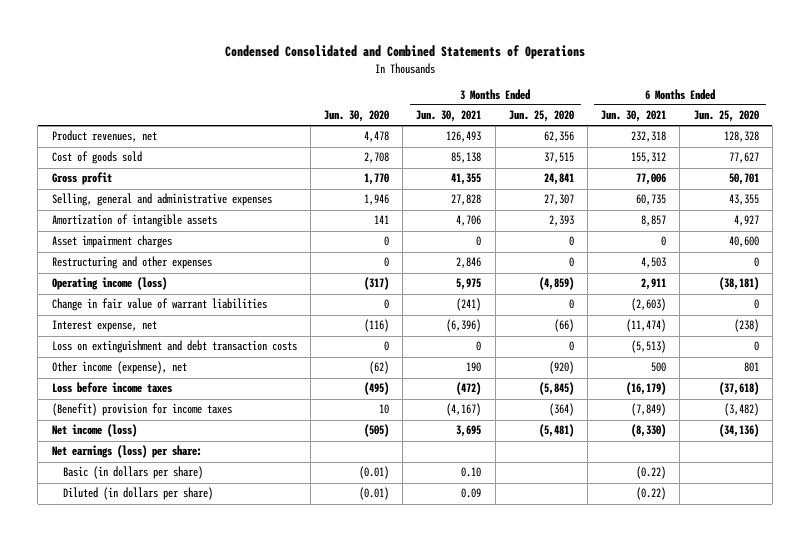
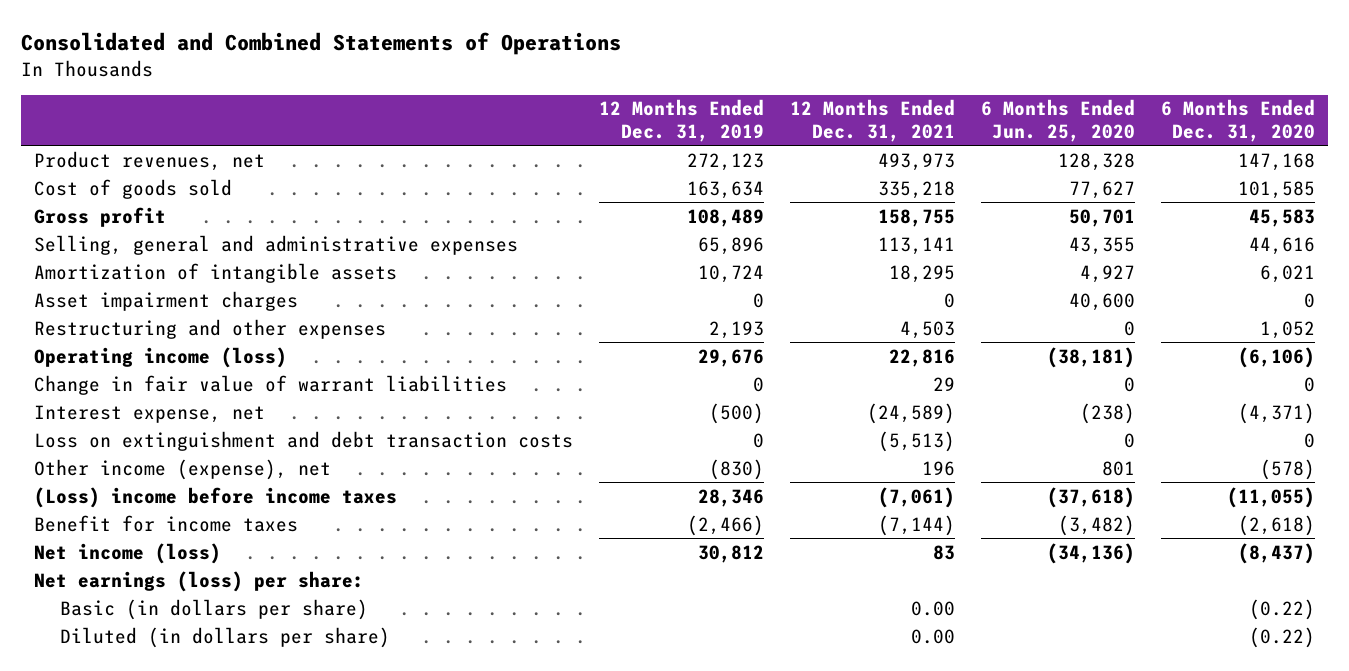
- Condensed Consolidated and Combined Statements of Operations
+ Consolidated and Combined Statements of Operations
- | Jun. 30, 2020 | 3 Months Ended Jun. 30, 2021 | 3 Months Ended Jun. 25, 2020 | 6 Months Ended Jun. 30, 2021 | 6 Months Ended Jun. 25, 2020
+ | 12 Months Ended Dec. 31, 2019 | 12 Months Ended Dec. 31, 2021 | 6 Months Ended Jun. 25, 2020 | 6 Months Ended Dec. 31, 2020
- Loss before income taxes | (495) | (472) | (5,845) | (16,179) | (37,618)
- (Benefit) provision for income taxes | 10 | (4,167) | (364) | (7,849) | (3,482)
+ (Loss) income before income taxes | 28,346 | (7,061) | (37,618) | (11,055)
+ Benefit for income taxes | (2,466) | (7,144) | (3,482) | (2,618)

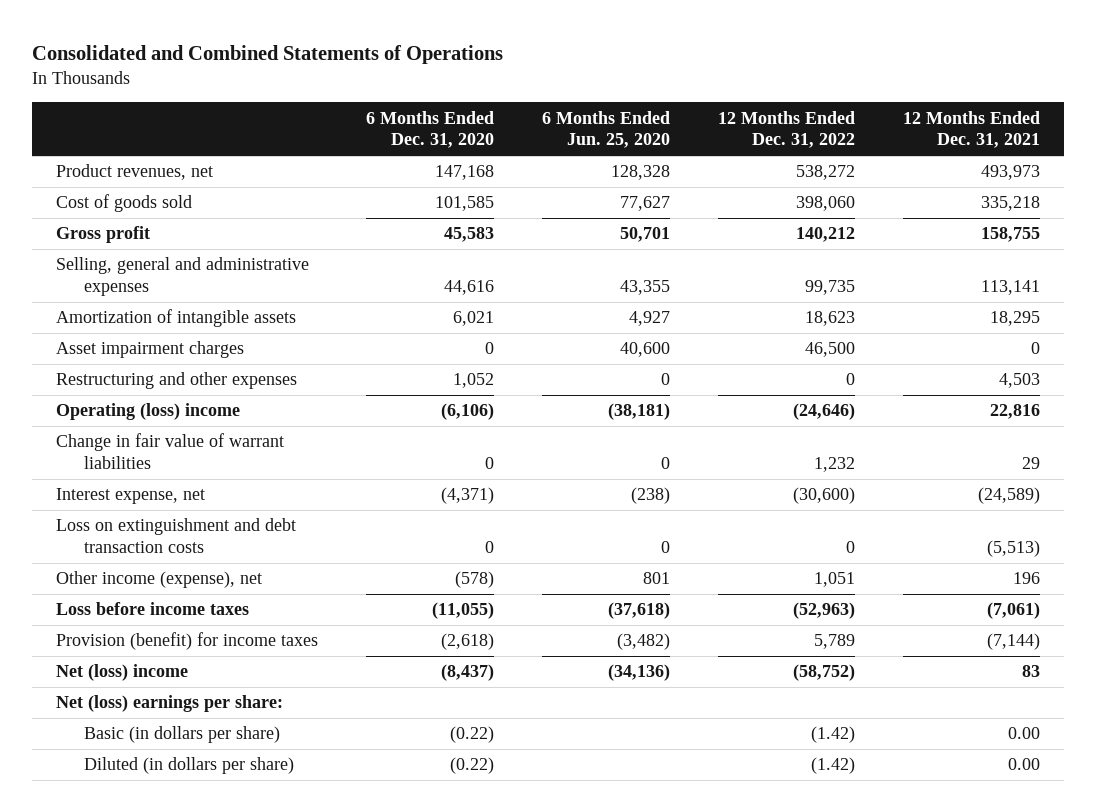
- | 12 Months Ended Dec. 31, 2019 | 12 Months Ended Dec. 31, 2021 | 6 Months Ended Jun. 25, 2020 | 6 Months Ended Dec. 31, 2020
+ | 6 Months Ended Dec. 31, 2020 | 6 Months Ended Jun. 25, 2020 | 12 Months Ended Dec. 31, 2022 | 12 Months Ended Dec. 31, 2021
- Operating income (loss) | 29,676 | 22,816 | (38,181) | (6,106)
+ Operating (loss) income | (6,106) | (38,181) | (24,646) | 22,816
- (Loss) income before income taxes | 28,346 | (7,061) | (37,618) | (11,055)
- Benefit for income taxes | (2,466) | (7,144) | (3,482) | (2,618)
- Net income (loss) | 30,812 | 83 | (34,136) | (8,437)
- Net earnings (loss) per share:
+ Loss before income taxes | (11,055) | (37,618) | (52,963) | (7,061)
+ Provision (benefit) for income taxes | (2,618) | (3,482) | 5,789 | (7,144)
+ Net (loss) income | (8,437) | (34,136) | (58,752) | 83
+ Net (loss) earnings per share:

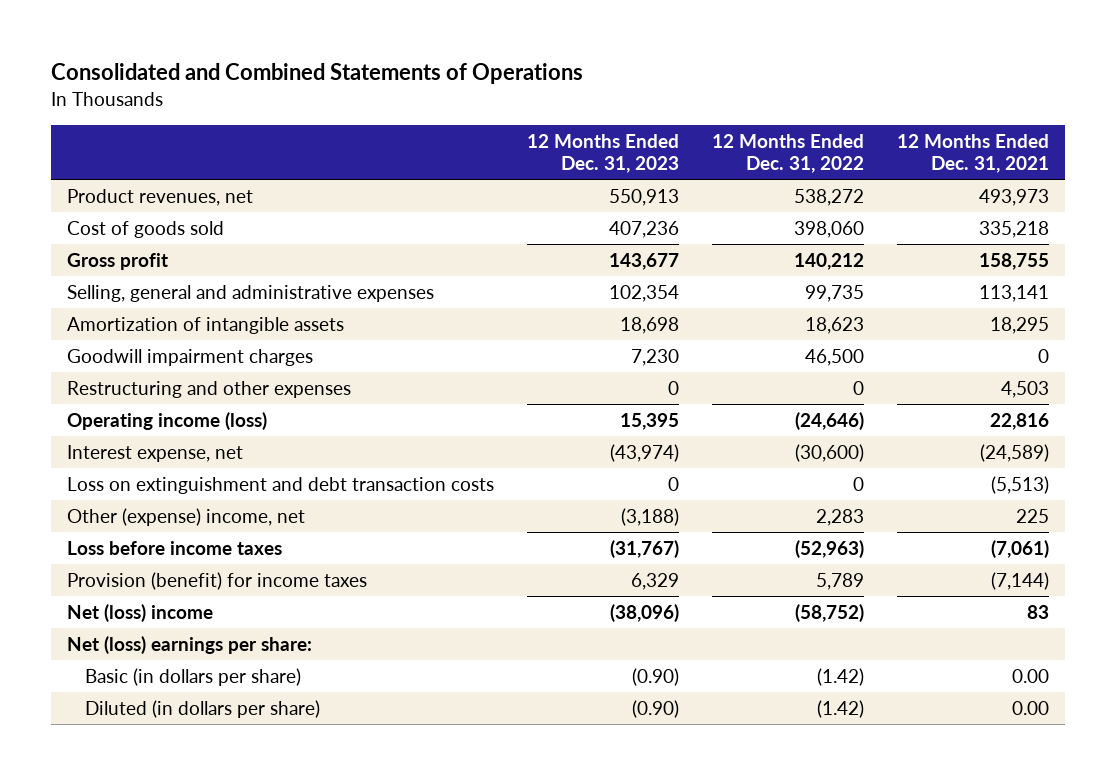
- | 6 Months Ended Dec. 31, 2020 | 6 Months Ended Jun. 25, 2020 | 12 Months Ended Dec. 31, 2022 | 12 Months Ended Dec. 31, 2021
+ | 12 Months Ended Dec. 31, 2023 | 12 Months Ended Dec. 31, 2022 | 12 Months Ended Dec. 31, 2021
- Asset impairment charges | 0 | 40,600 | 46,500 | 0
+ Goodwill impairment charges | 7,230 | 46,500 | 0
- Operating (loss) income | (6,106) | (38,181) | (24,646) | 22,816
- Change in fair value of warrant liabilities | 0 | 0 | 1,232 | 29
+ Operating income (loss) | 15,395 | (24,646) | 22,816
- Other income (expense), net | (578) | 801 | 1,051 | 196
+ Other (expense) income, net | (3,188) | 2,283 | 225

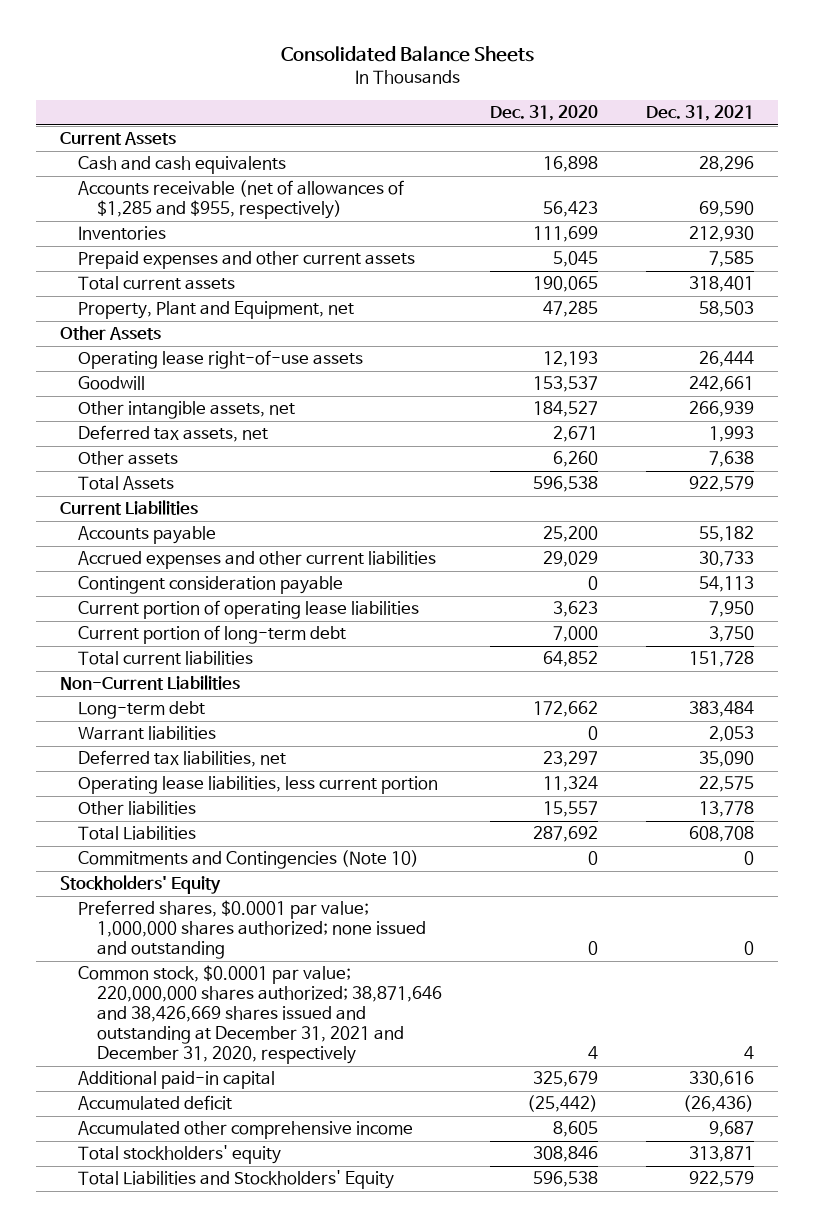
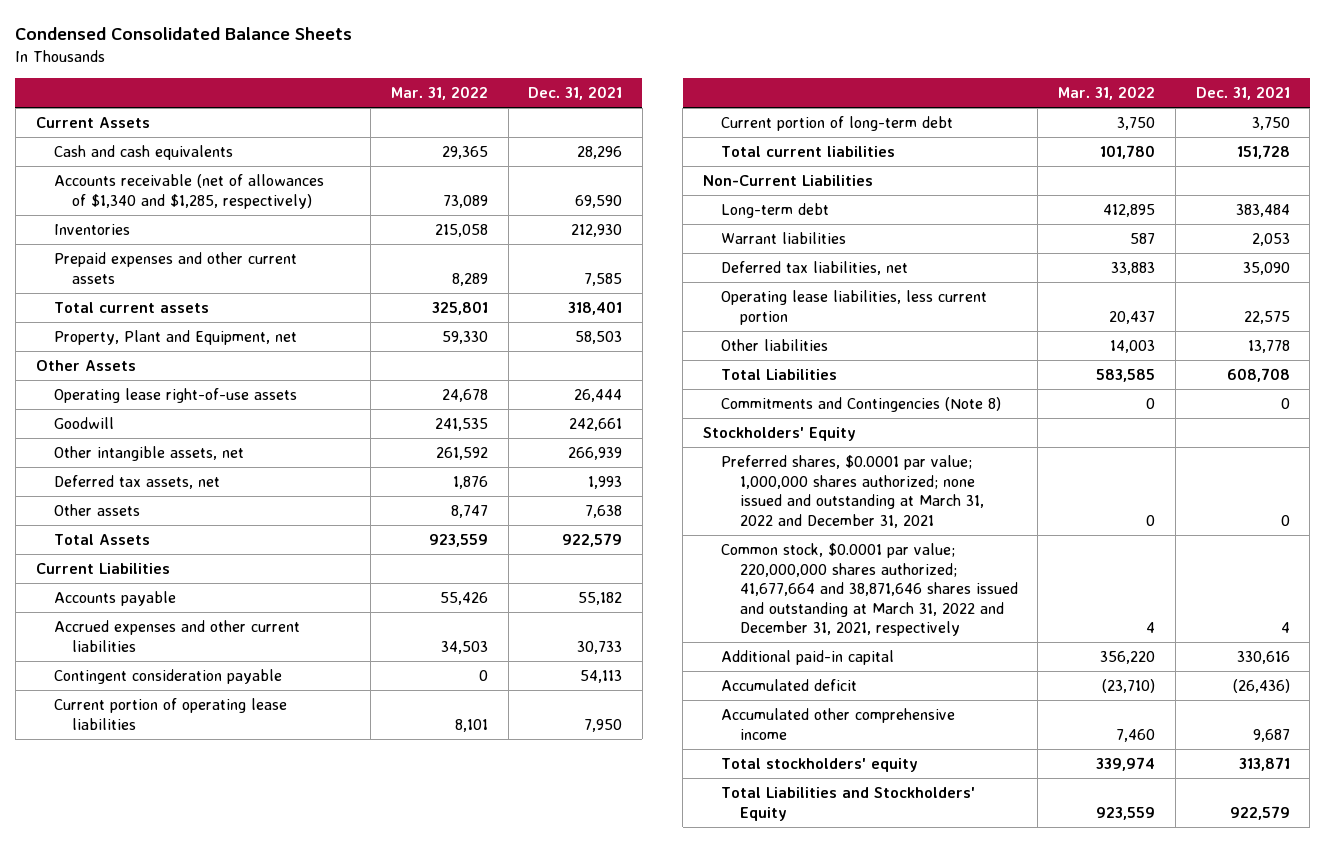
- Consolidated Balance Sheets
+ Condensed Consolidated Balance Sheets
- | Dec. 31, 2020 | Dec. 31, 2021
+ | Mar. 31, 2022 | Dec. 31, 2021
- Accounts receivable (net of allowances of $1,285 and $955, respectively) | 56,423 | 69,590
+ Accounts receivable (net of allowances of $1,340 and $1,285, respectively) | 73,089 | 69,590
- Commitments and Contingencies (Note 10) | 0 | 0
+ Commitments and Contingencies (Note 8) | 0 | 0
- Preferred shares, $0.0001 par value; 1,000,000 shares authorized; none issued and outstanding | 0 | 0
- Common stock, $0.0001 par value; 220,000,000 shares authorized; 38,871,646 and 38,426,669 shares issued and outstanding at December 31, 2021 and December 31, 2020, respectively | 4 | 4
+ Preferred shares, $0.0001 par value; 1,000,000 shares authorized; none issued and outstanding at March 31, 2022 and December 31, 2021 | 0 | 0
+ Common stock, $0.0001 par value; 220,000,000 shares authorized; 41,677,664 and 38,871,646 shares issued and outstanding at March 31, 2022 and December 31, 2021, respectively | 4 | 4

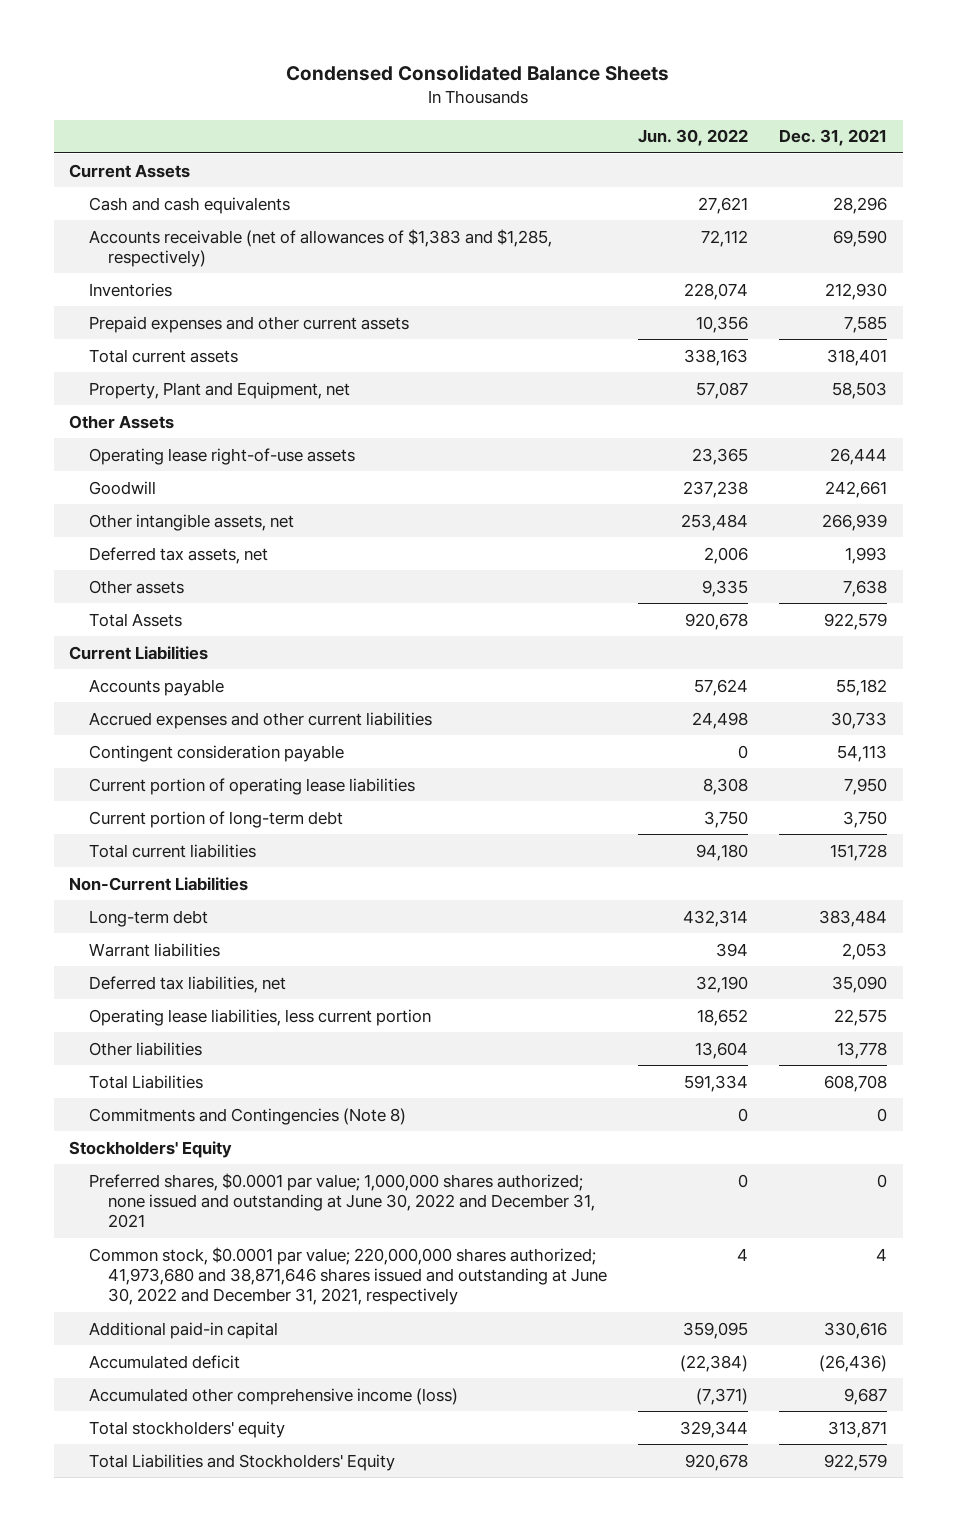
- | Mar. 31, 2022 | Dec. 31, 2021
+ | Jun. 30, 2022 | Dec. 31, 2021
- Accounts receivable (net of allowances of $1,340 and $1,285, respectively) | 73,089 | 69,590
+ Accounts receivable (net of allowances of $1,383 and $1,285, respectively) | 72,112 | 69,590
- Preferred shares, $0.0001 par value; 1,000,000 shares authorized; none issued and outstanding at March 31, 2022 and December 31, 2021 | 0 | 0
- Common stock, $0.0001 par value; 220,000,000 shares authorized; 41,677,664 and 38,871,646 shares issued and outstanding at March 31, 2022 and December 31, 2021, respectively | 4 | 4
+ Preferred shares, $0.0001 par value; 1,000,000 shares authorized; none issued and outstanding at June 30, 2022 and December 31, 2021 | 0 | 0
+ Common stock, $0.0001 par value; 220,000,000 shares authorized; 41,973,680 and 38,871,646 shares issued and outstanding at June 30, 2022 and December 31, 2021, respectively | 4 | 4
- Accumulated other comprehensive income | 7,460 | 9,687
+ Accumulated other comprehensive income (loss) | (7,371) | 9,687

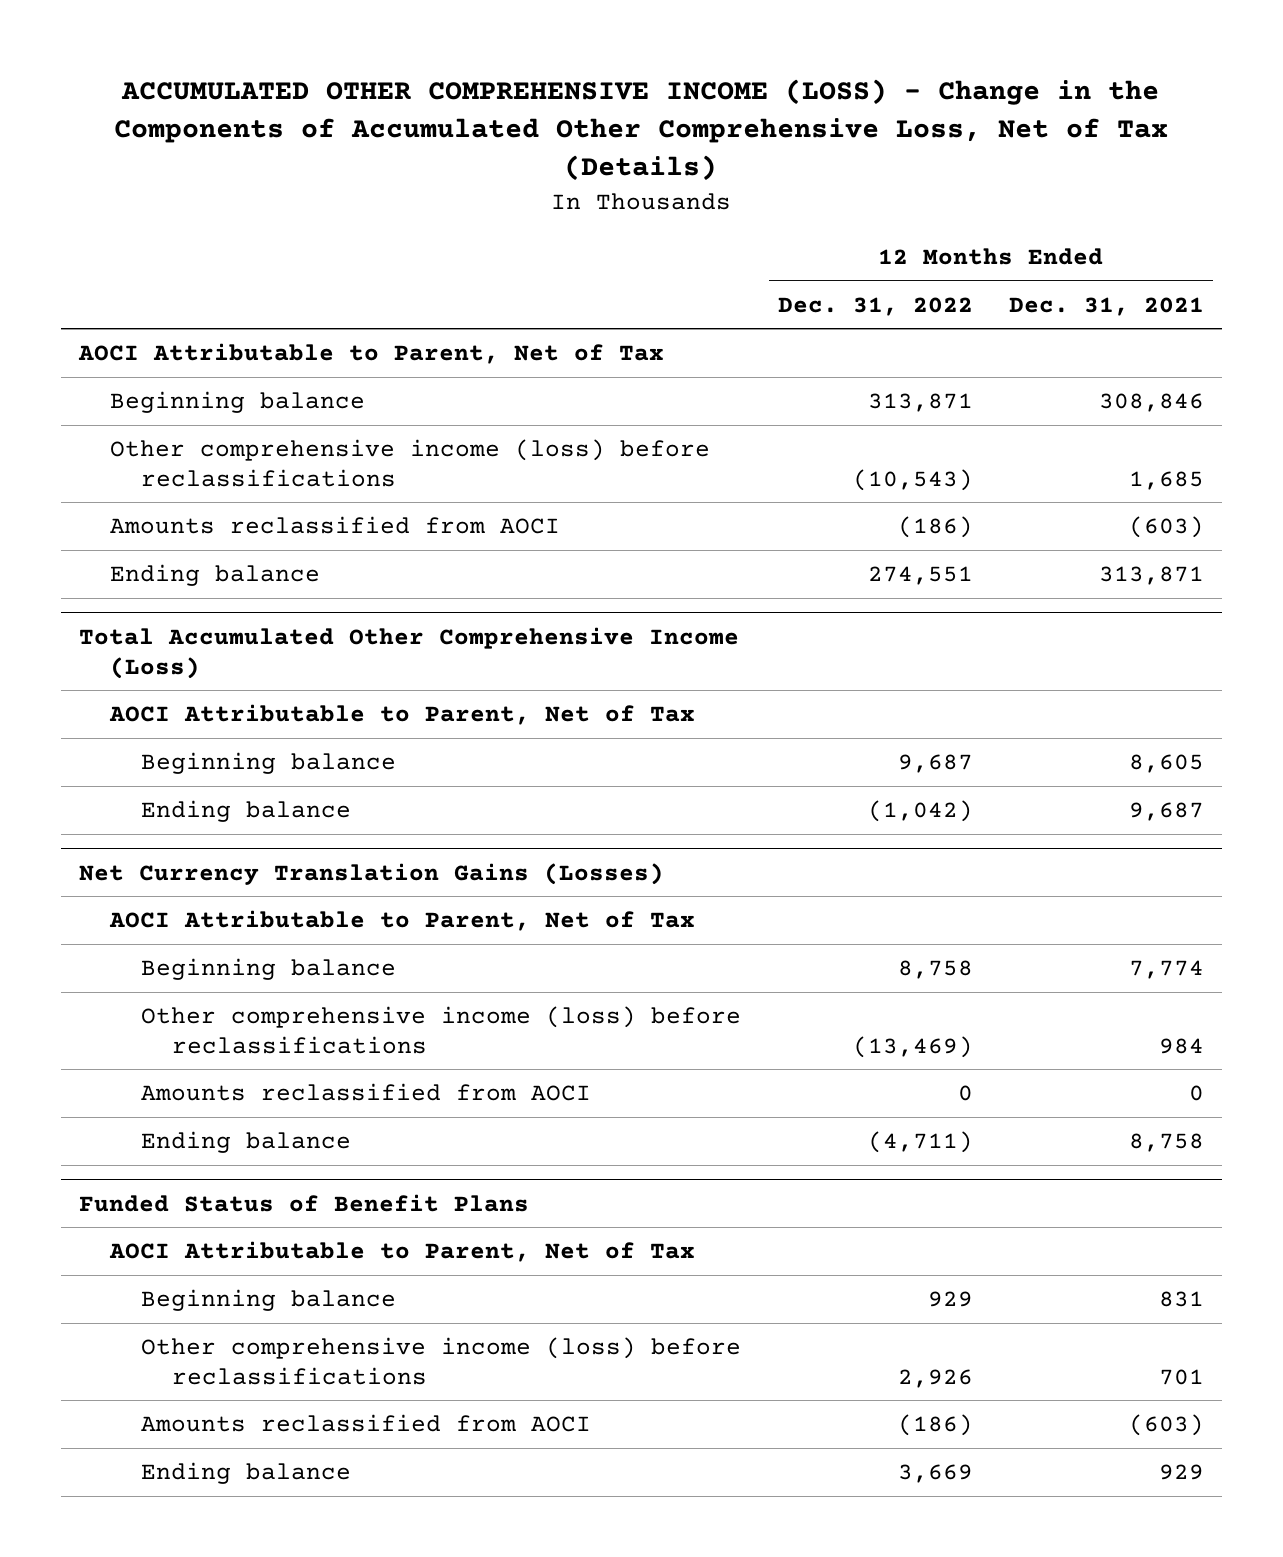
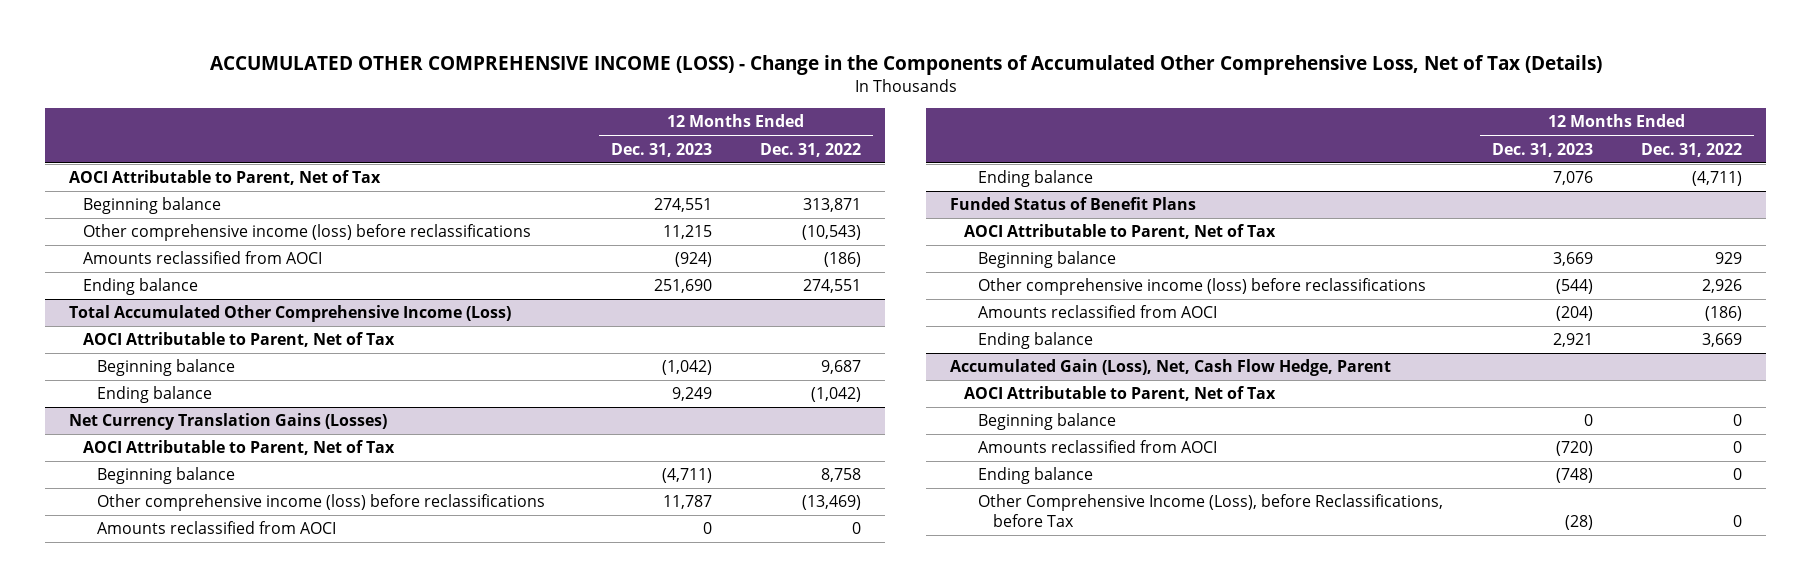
- | 12 Months Ended Dec. 31, 2022 | 12 Months Ended Dec. 31, 2021
+ | 12 Months Ended Dec. 31, 2023 | 12 Months Ended Dec. 31, 2022
+ Accumulated Gain (Loss), Net, Cash Flow Hedge, Parent
+ AOCI Attributable to Parent, Net of Tax
+ Beginning balance | 0 | 0
+ Amounts reclassified from AOCI | (720) | 0
+ Ending balance | (748) | 0
+ Other Comprehensive Income (Loss), before Reclassifications, before Tax | (28) | 0

